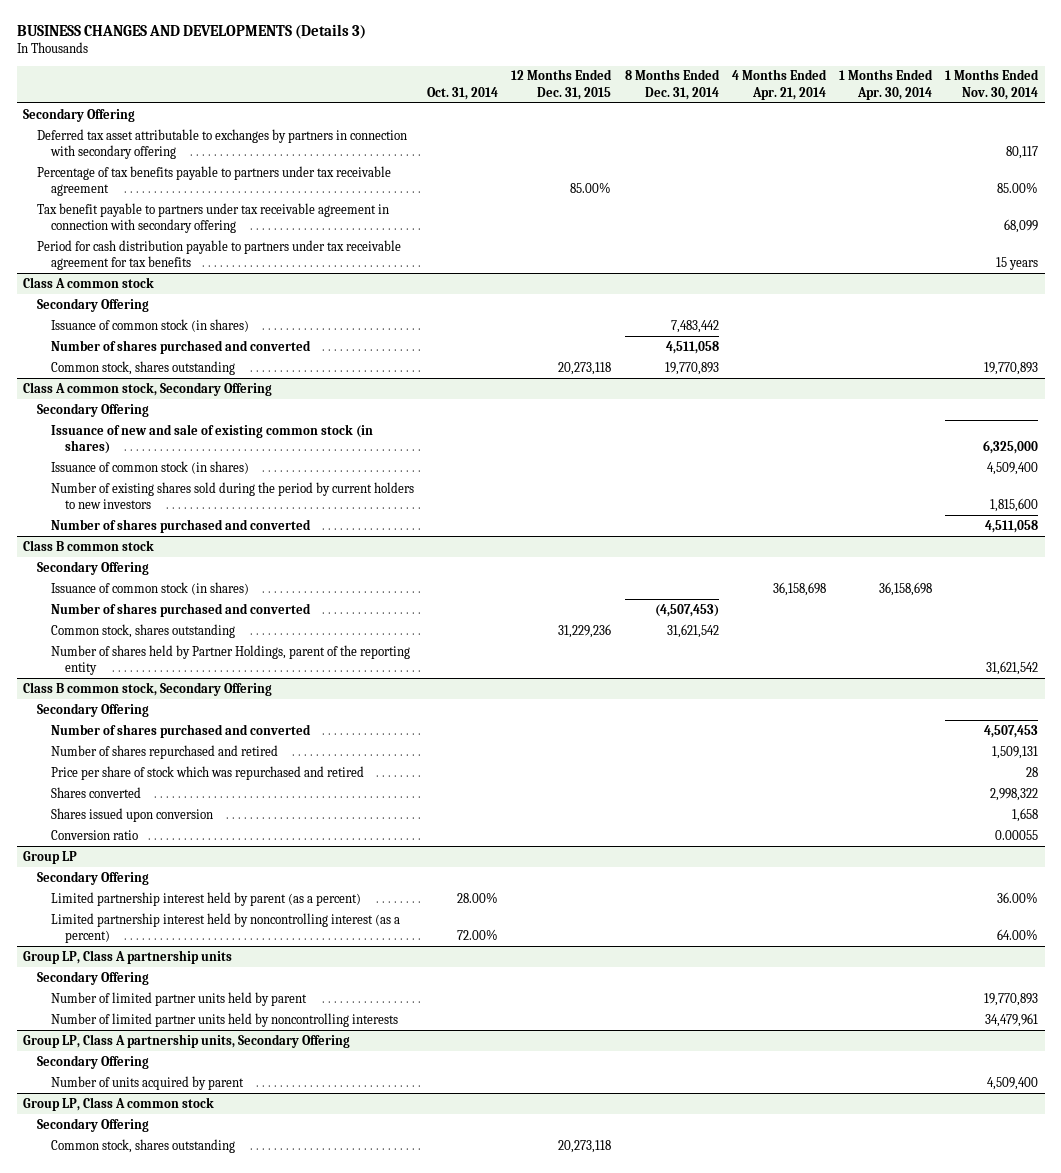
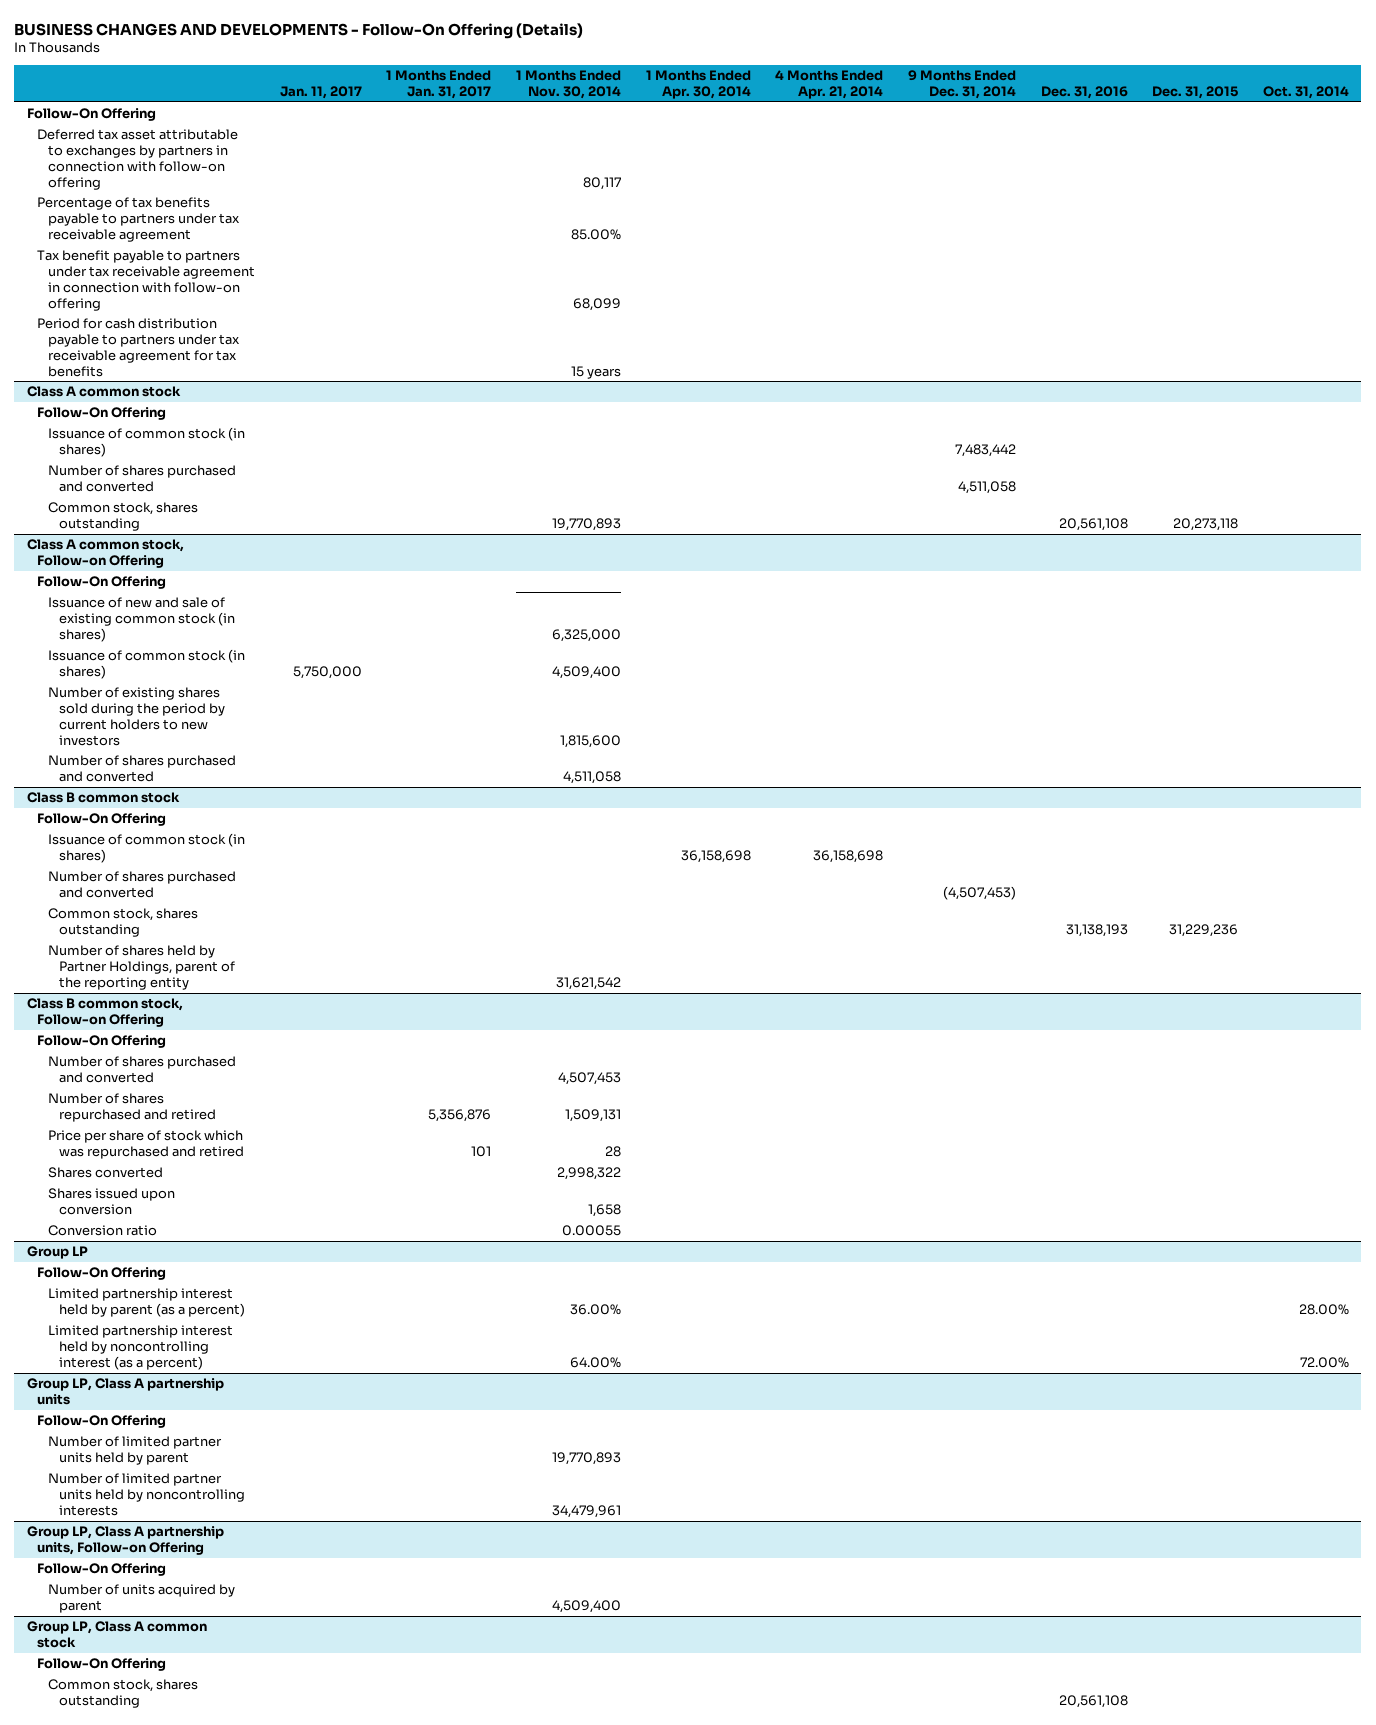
- BUSINESS CHANGES AND DEVELOPMENTS (Details 3)
+ BUSINESS CHANGES AND DEVELOPMENTS - Follow-On Offering (Details)
- | Oct. 31, 2014 | 12 Months Ended Dec. 31, 2015 | 8 Months Ended Dec. 31, 2014 | 4 Months Ended Apr. 21, 2014 | 1 Months Ended Apr. 30, 2014 | 1 Months Ended Nov. 30, 2014
+ | Jan. 11, 2017 | 1 Months Ended Jan. 31, 2017 | 1 Months Ended Nov. 30, 2014 | 1 Months Ended Apr. 30, 2014 | 4 Months Ended Apr. 21, 2014 | 9 Months Ended Dec. 31, 2014 | Dec. 31, 2016 | Dec. 31, 2015 | Oct. 31, 2014
- Secondary Offering
- Deferred tax asset attributable to exchanges by partners in connection with secondary offering | | | | | | 80,117
+ Follow-On Offering
+ Deferred tax asset attributable to exchanges by partners in connection with follow-on offering | | | 80,117 | | | | | |
- Tax benefit payable to partners under tax receivable agreement in connection with secondary offering | | | | | | 68,099
+ Tax benefit payable to partners under tax receivable agreement in connection with follow-on offering | | | 68,099 | | | | | |
@ Class A common stock
- Secondary Offering
+ Follow-On Offering
- Class A common stock, Secondary Offering
- Secondary Offering
+ Class A common stock, Follow-on Offering
+ Follow-On Offering
@ Class B common stock
- Secondary Offering
+ Follow-On Offering
- Class B common stock, Secondary Offering
- Secondary Offering
+ Class B common stock, Follow-on Offering
+ Follow-On Offering
@ Group LP
- Secondary Offering
+ Follow-On Offering
@ Group LP, Class A partnership units
- Secondary Offering
+ Follow-On Offering
- Group LP, Class A partnership units, Secondary Offering
- Secondary Offering
+ Group LP, Class A partnership units, Follow-on Offering
+ Follow-On Offering
@ Group LP, Class A common stock
- Secondary Offering
+ Follow-On Offering

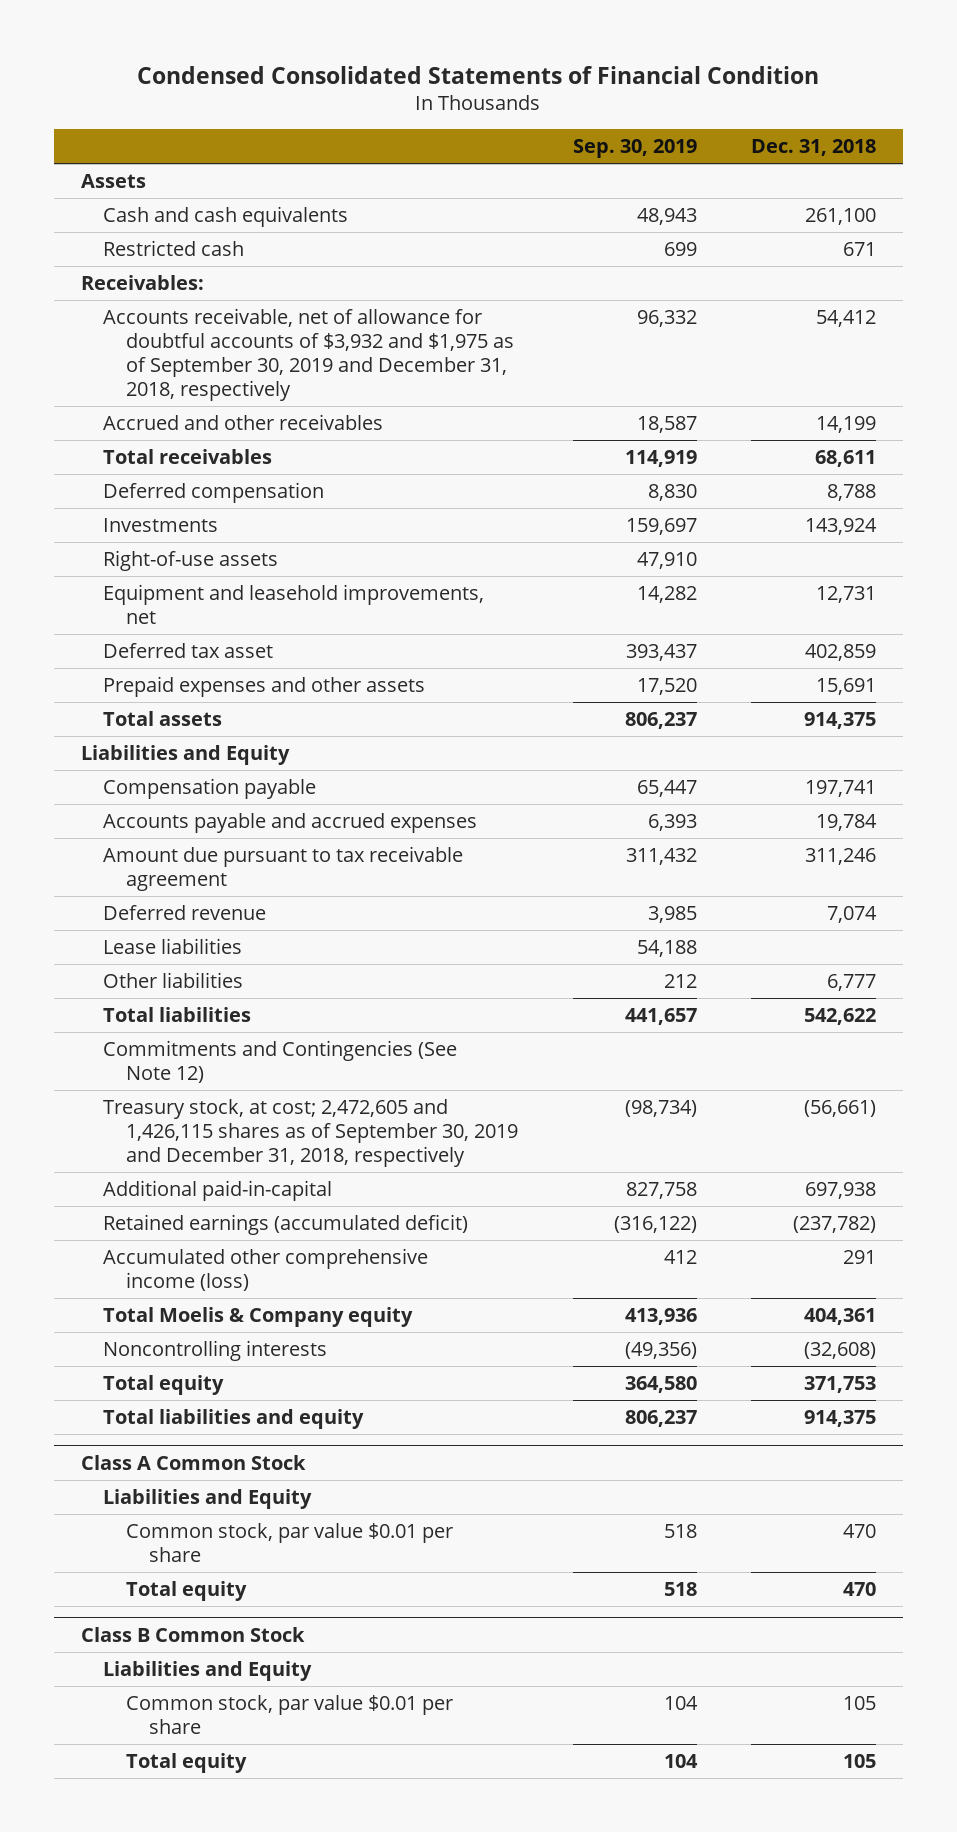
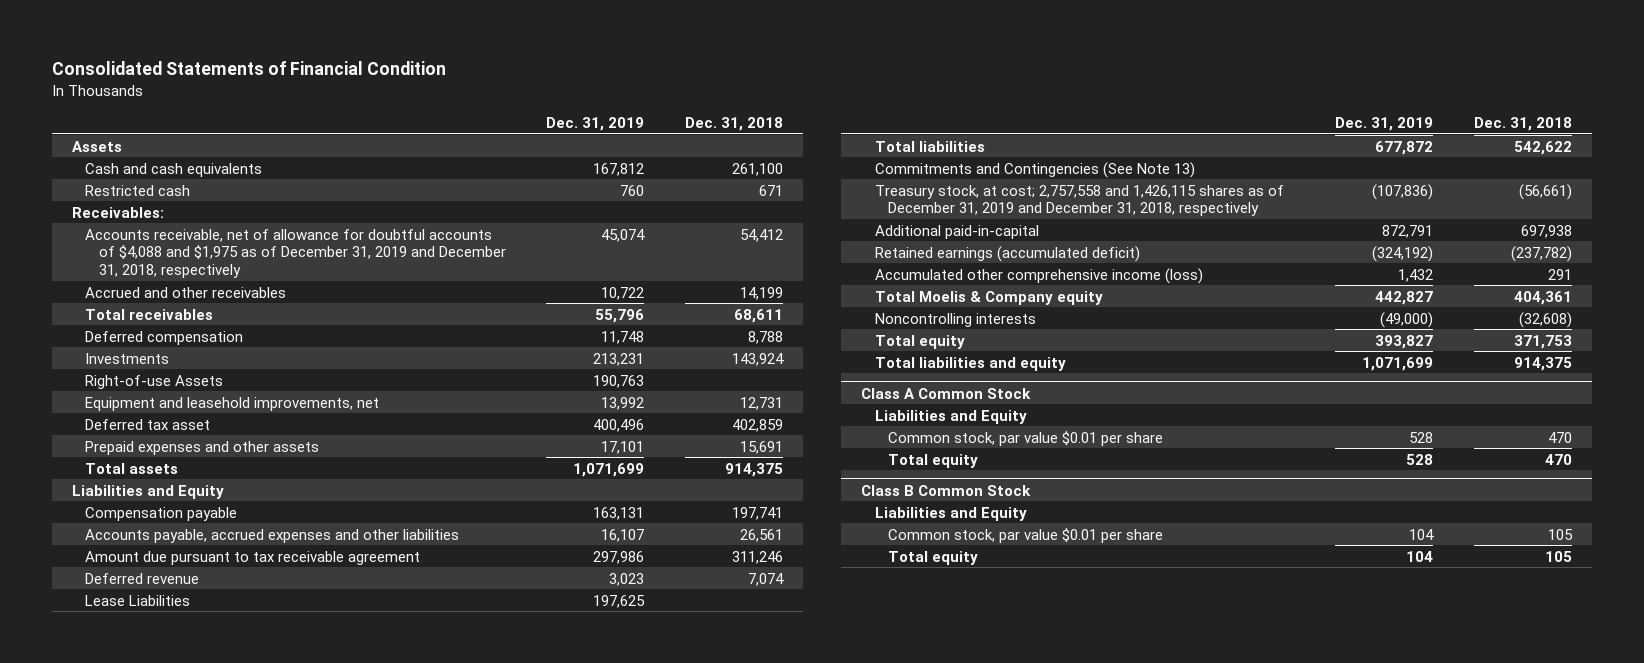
- Condensed Consolidated Statements of Financial Condition
+ Consolidated Statements of Financial Condition
- | Sep. 30, 2019 | Dec. 31, 2018
+ | Dec. 31, 2019 | Dec. 31, 2018
- Accounts receivable, net of allowance for doubtful accounts of $3,932 and $1,975 as of September 30, 2019 and December 31, 2018, respectively | 96,332 | 54,412
+ Accounts receivable, net of allowance for doubtful accounts of $4,088 and $1,975 as of December 31, 2019 and December 31, 2018, respectively | 45,074 | 54,412
- Right-of-use assets | 47,910 |
+ Right-of-use Assets | 190,763 |
- Accounts payable and accrued expenses | 6,393 | 19,784
+ Accounts payable, accrued expenses and other liabilities | 16,107 | 26,561
- Lease liabilities | 54,188 |
- Other liabilities | 212 | 6,777
+ Lease Liabilities | 197,625 |
- Commitments and Contingencies (See Note 12)
- Treasury stock, at cost; 2,472,605 and 1,426,115 shares as of September 30, 2019 and December 31, 2018, respectively | (98,734) | (56,661)
+ Commitments and Contingencies (See Note 13)
+ Treasury stock, at cost; 2,757,558 and 1,426,115 shares as of December 31, 2019 and December 31, 2018, respectively | (107,836) | (56,661)

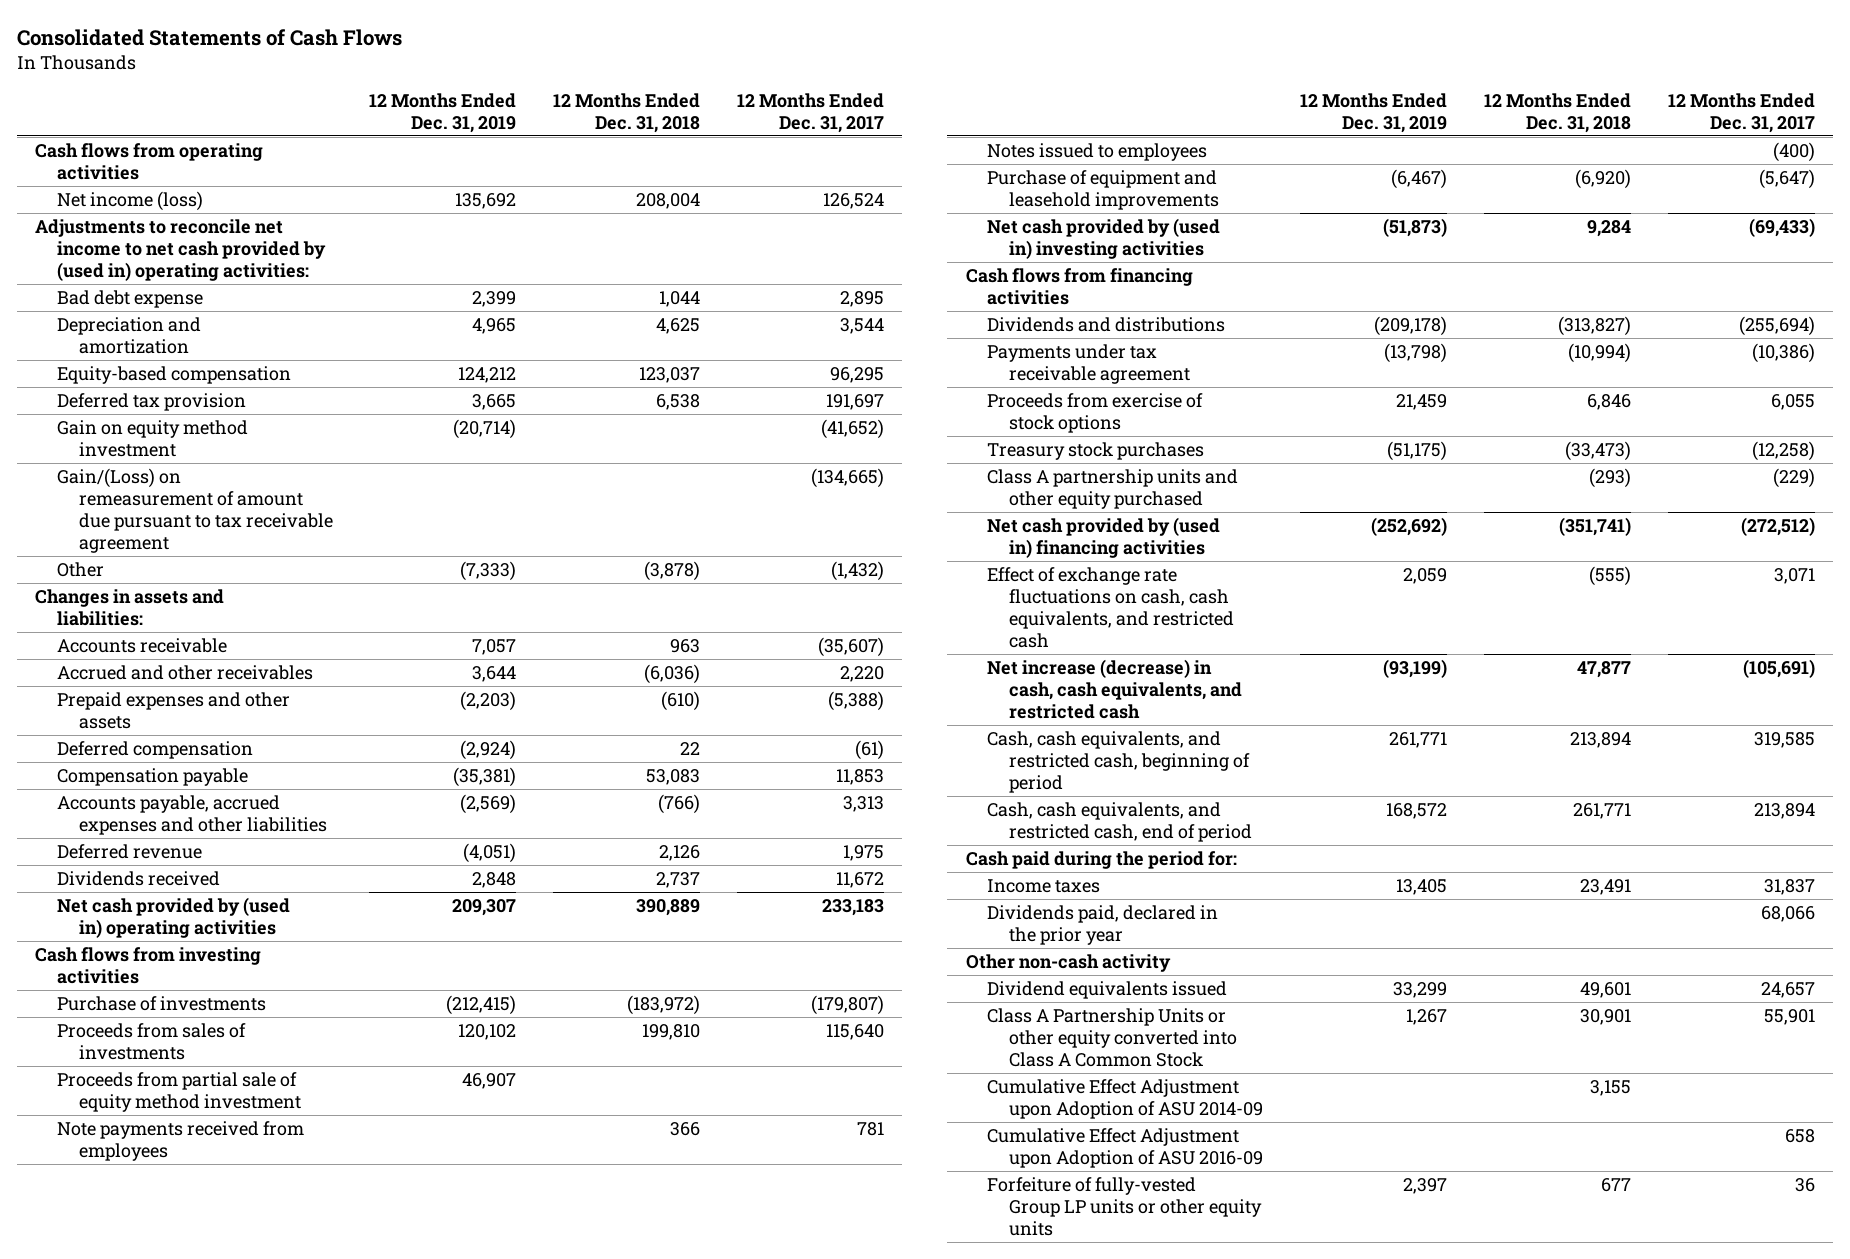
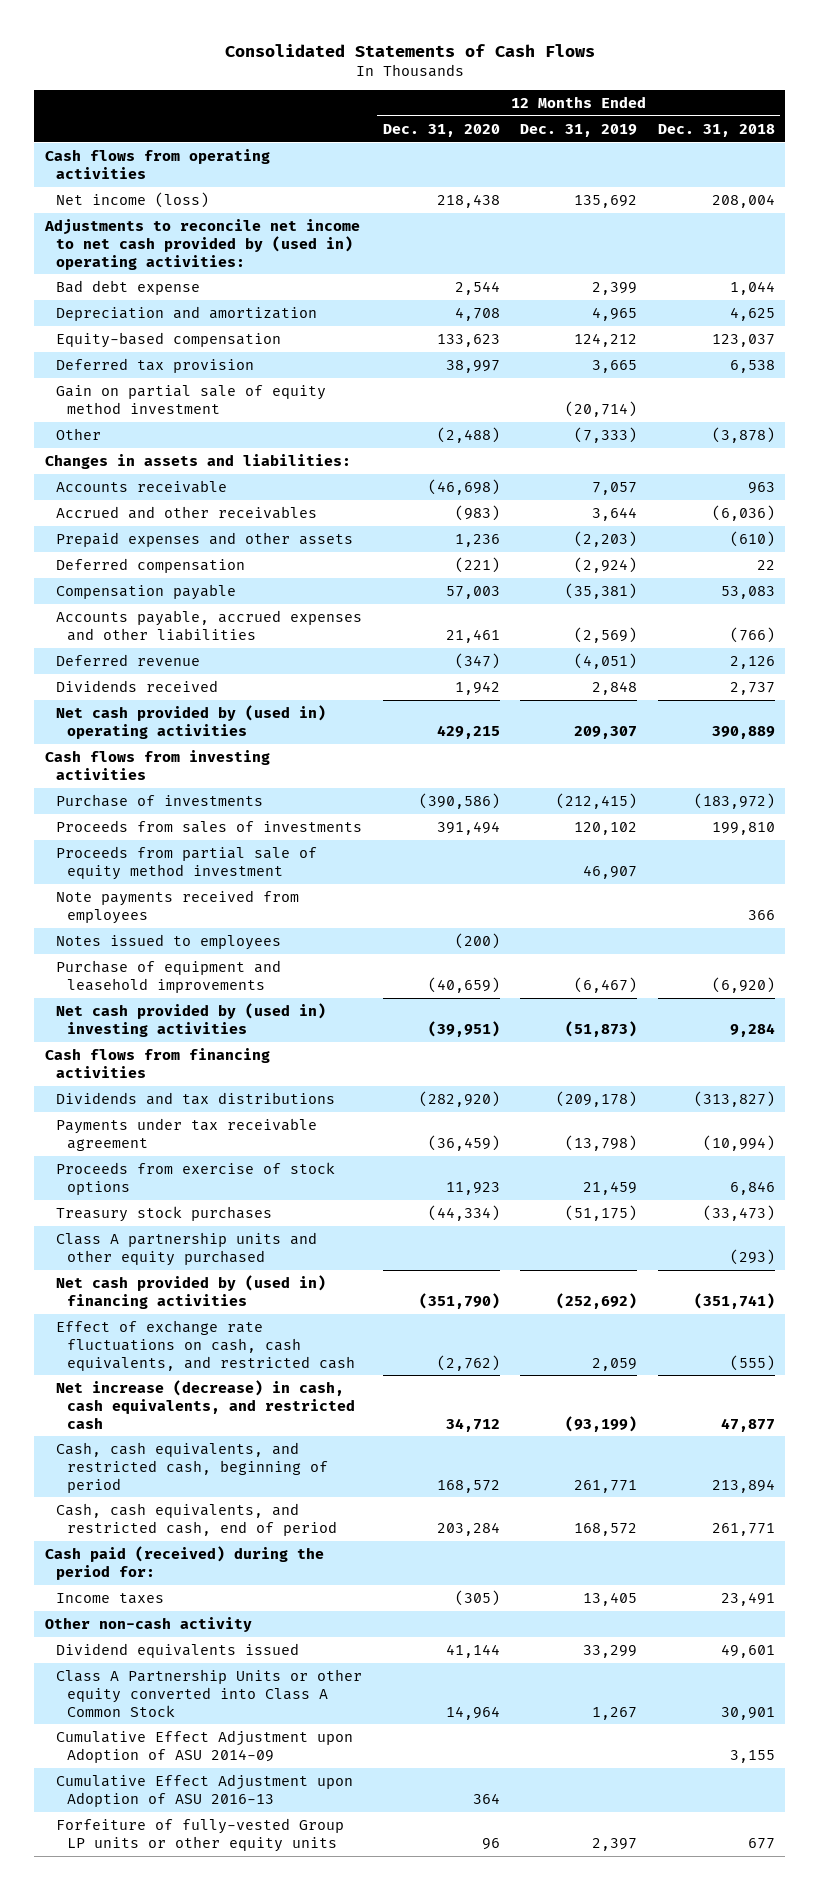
- | 12 Months Ended Dec. 31, 2019 | 12 Months Ended Dec. 31, 2018 | 12 Months Ended Dec. 31, 2017
+ | 12 Months Ended Dec. 31, 2020 | 12 Months Ended Dec. 31, 2019 | 12 Months Ended Dec. 31, 2018
- Gain on equity method investment | (20,714) | | (41,652)
- Gain/(Loss) on remeasurement of amount due pursuant to tax receivable agreement | | | (134,665)
+ Gain on partial sale of equity method investment | | (20,714) |
- Dividends and distributions | (209,178) | (313,827) | (255,694)
+ Dividends and tax distributions | (282,920) | (209,178) | (313,827)
- Cash paid during the period for:
+ Cash paid (received) during the period for:
- Dividends paid, declared in the prior year | | | 68,066
- Cumulative Effect Adjustment upon Adoption of ASU 2016-09 | | | 658
+ Cumulative Effect Adjustment upon Adoption of ASU 2016-13 | 364 | |

